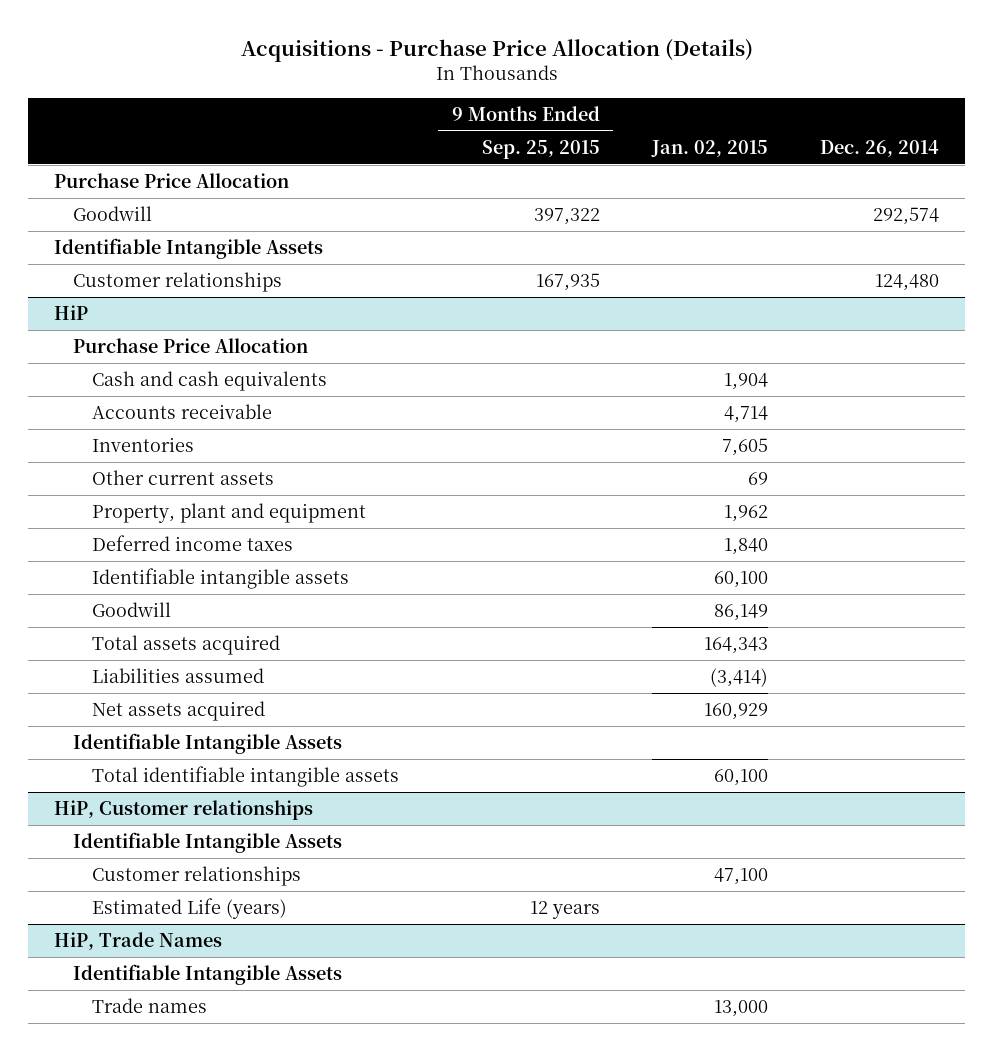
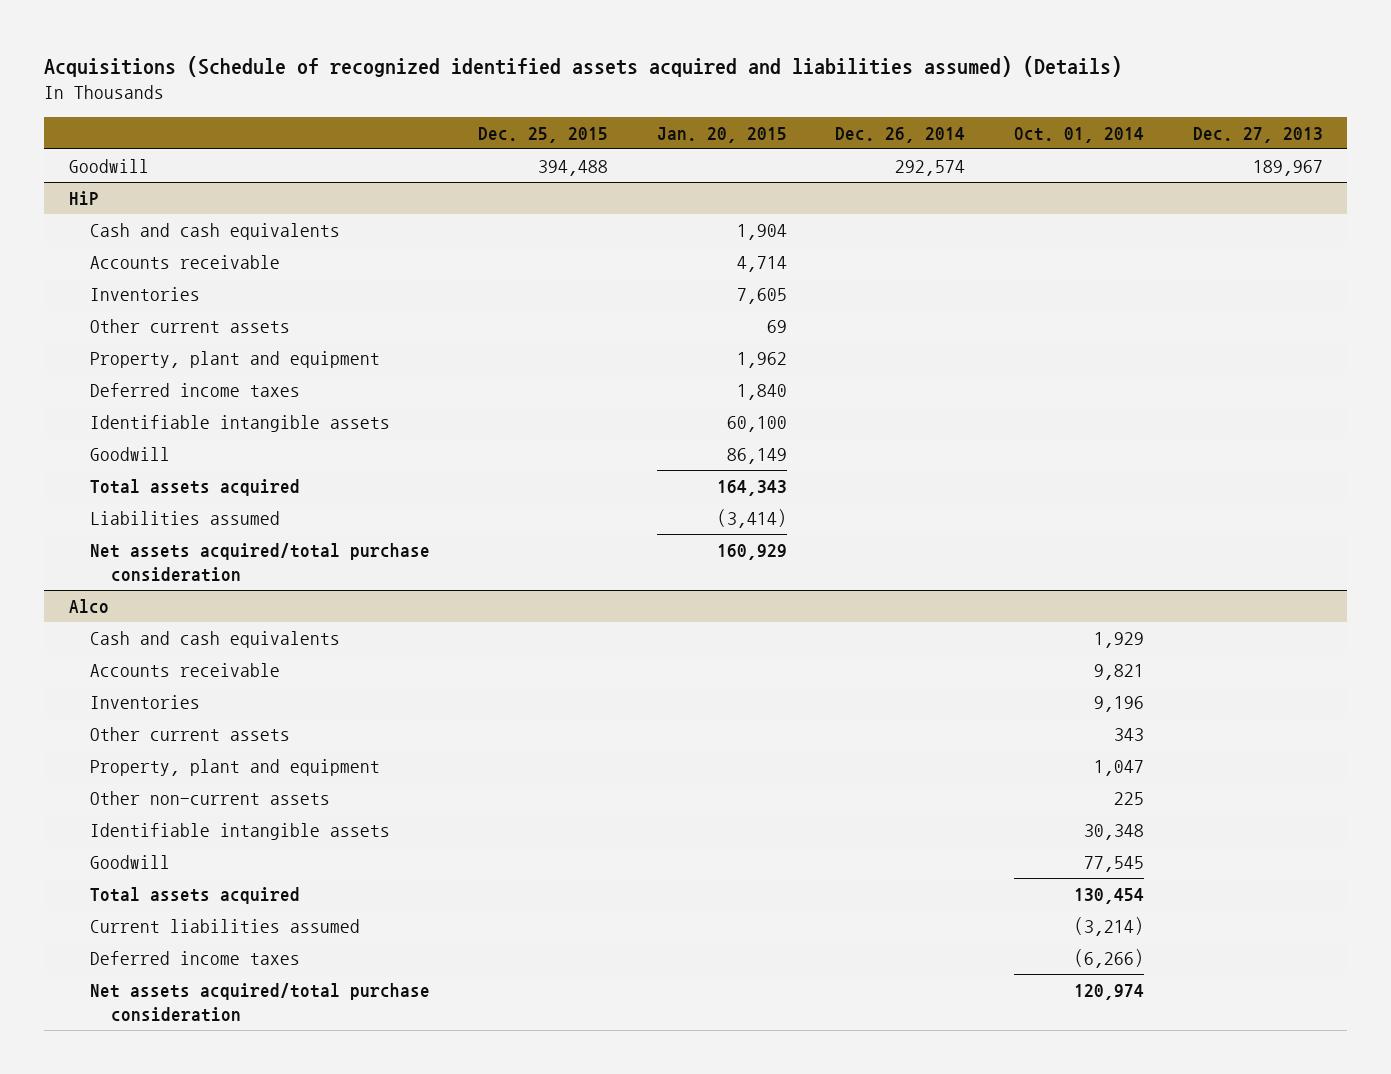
- Acquisitions - Purchase Price Allocation (Details)
+ Acquisitions (Schedule of recognized identified assets acquired and liabilities assumed) (Details)
- | 9 Months Ended Sep. 25, 2015 | Jan. 02, 2015 | Dec. 26, 2014
+ | Dec. 25, 2015 | Jan. 20, 2015 | Dec. 26, 2014 | Oct. 01, 2014 | Dec. 27, 2013
- Purchase Price Allocation
- Identifiable Intangible Assets
- Customer relationships | 167,935 | | 124,480
@ HiP
- Purchase Price Allocation
- Net assets acquired | | 160,929 |
- Identifiable Intangible Assets
- Total identifiable intangible assets | | 60,100 |
- HiP, Customer relationships
- Identifiable Intangible Assets
- Customer relationships | | 47,100 |
- Estimated Life (years) | 12 years | |
- HiP, Trade Names
- Identifiable Intangible Assets
- Trade names | | 13,000 |
@ HiP
+ Net assets acquired/total purchase consideration | | 160,929 | | |
+ Alco
+ Cash and cash equivalents | | | | 1,929 |
+ Accounts receivable | | | | 9,821 |
+ Inventories | | | | 9,196 |
+ Other current assets | | | | 343 |
+ Property, plant and equipment | | | | 1,047 |
+ Other non-current assets | | | | 225 |
+ Identifiable intangible assets | | | | 30,348 |
+ Goodwill | | | | 77,545 |
+ Total assets acquired | | | | 130,454 |
+ Current liabilities assumed | | | | (3,214) |
+ Deferred income taxes | | | | (6,266) |
+ Net assets acquired/total purchase consideration | | | | 120,974 |

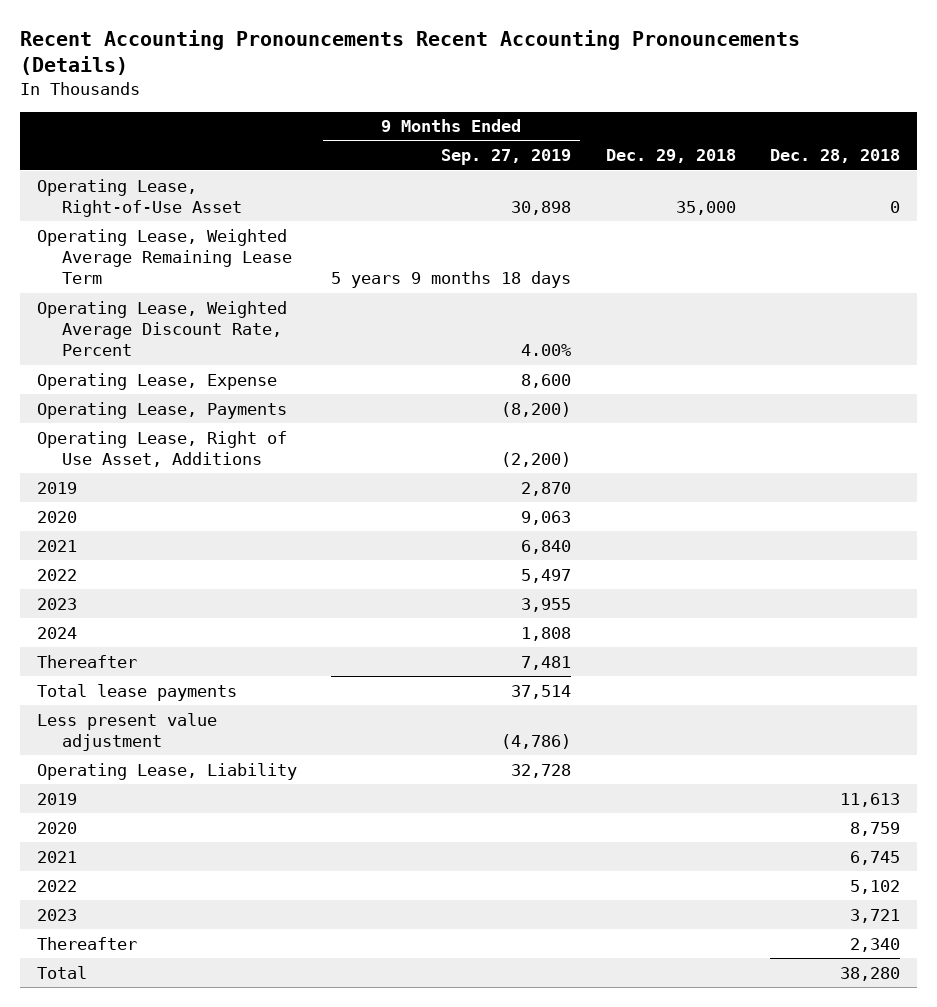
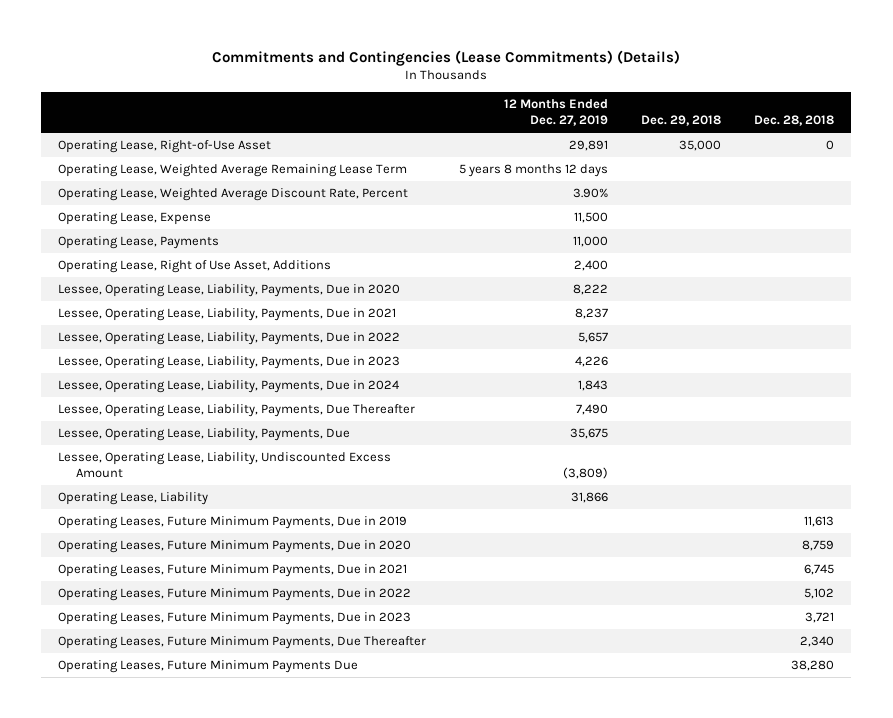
- Recent Accounting Pronouncements Recent Accounting Pronouncements (Details)
+ Commitments and Contingencies (Lease Commitments) (Details)
- | 9 Months Ended Sep. 27, 2019 | Dec. 29, 2018 | Dec. 28, 2018
+ | 12 Months Ended Dec. 27, 2019 | Dec. 29, 2018 | Dec. 28, 2018
- 2019 | 2,870 | |
- 2020 | 9,063 | |
- 2021 | 6,840 | |
- 2022 | 5,497 | |
- 2023 | 3,955 | |
- 2024 | 1,808 | |
- Thereafter | 7,481 | |
- Total lease payments | 37,514 | |
- Less present value adjustment | (4,786) | |
+ Lessee, Operating Lease, Liability, Payments, Due in 2020 | 8,222 | |
+ Lessee, Operating Lease, Liability, Payments, Due in 2021 | 8,237 | |
+ Lessee, Operating Lease, Liability, Payments, Due in 2022 | 5,657 | |
+ Lessee, Operating Lease, Liability, Payments, Due in 2023 | 4,226 | |
+ Lessee, Operating Lease, Liability, Payments, Due in 2024 | 1,843 | |
+ Lessee, Operating Lease, Liability, Payments, Due Thereafter | 7,490 | |
+ Lessee, Operating Lease, Liability, Payments, Due | 35,675 | |
+ Lessee, Operating Lease, Liability, Undiscounted Excess Amount | (3,809) | |
- 2019 | | | 11,613
- 2020 | | | 8,759
- 2021 | | | 6,745
- 2022 | | | 5,102
- 2023 | | | 3,721
- Thereafter | | | 2,340
- Total | | | 38,280
+ Operating Leases, Future Minimum Payments, Due in 2019 | | | 11,613
+ Operating Leases, Future Minimum Payments, Due in 2020 | | | 8,759
+ Operating Leases, Future Minimum Payments, Due in 2021 | | | 6,745
+ Operating Leases, Future Minimum Payments, Due in 2022 | | | 5,102
+ Operating Leases, Future Minimum Payments, Due in 2023 | | | 3,721
+ Operating Leases, Future Minimum Payments, Due Thereafter | | | 2,340
+ Operating Leases, Future Minimum Payments Due | | | 38,280

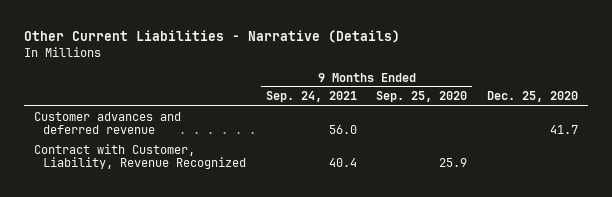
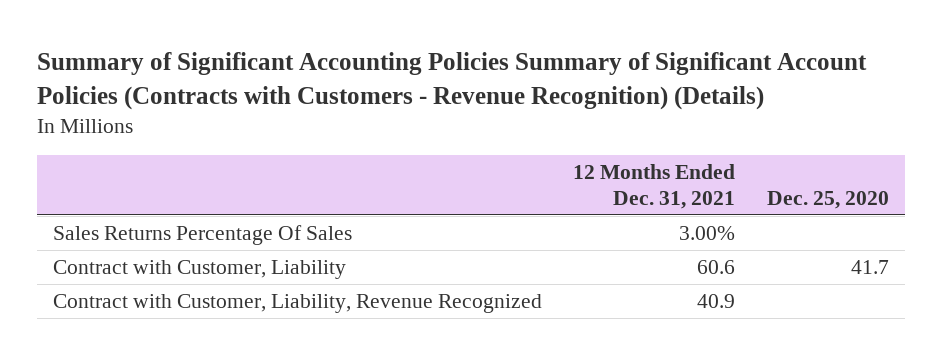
- Other Current Liabilities - Narrative (Details)
+ Summary of Significant Accounting Policies Summary of Significant Account Policies (Contracts with Customers - Revenue Recognition) (Details)
- | 9 Months Ended Sep. 24, 2021 | 9 Months Ended Sep. 25, 2020 | Dec. 25, 2020
+ | 12 Months Ended Dec. 31, 2021 | Dec. 25, 2020
- Customer advances and deferred revenue | 56.0 | | 41.7
+ Sales Returns Percentage Of Sales | 3.00% |
+ Contract with Customer, Liability | 60.6 | 41.7

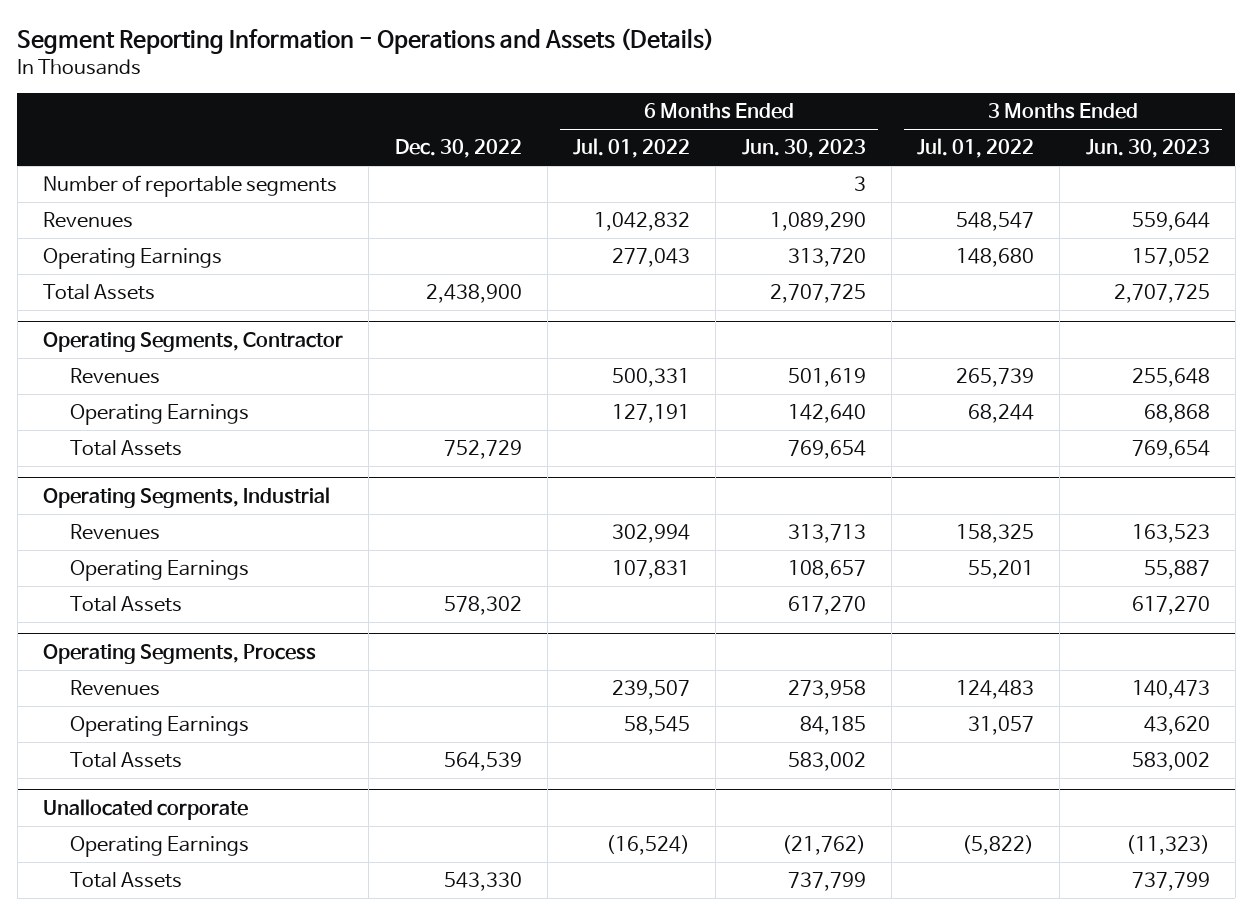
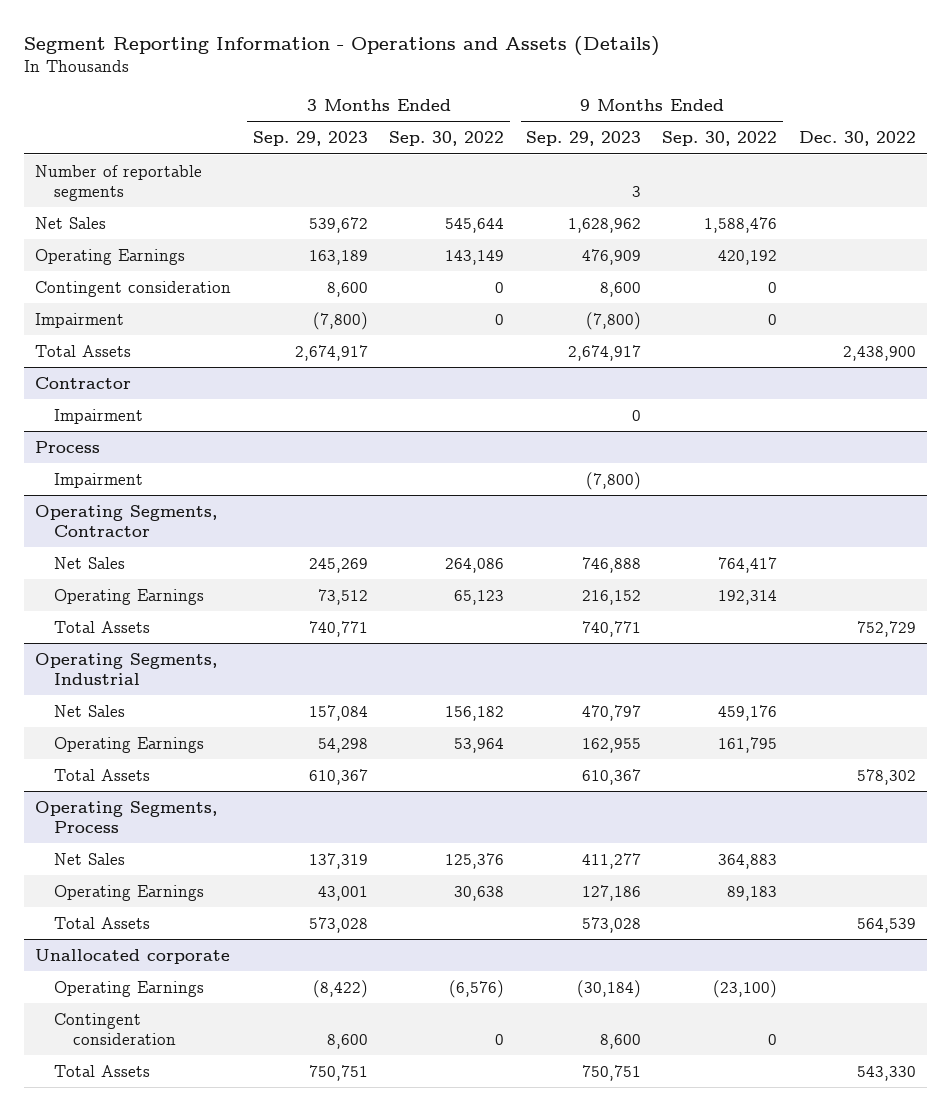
- | Dec. 30, 2022 | 6 Months Ended Jul. 01, 2022 | 6 Months Ended Jun. 30, 2023 | 3 Months Ended Jul. 01, 2022 | 3 Months Ended Jun. 30, 2023
+ | 3 Months Ended Sep. 29, 2023 | 3 Months Ended Sep. 30, 2022 | 9 Months Ended Sep. 29, 2023 | 9 Months Ended Sep. 30, 2022 | Dec. 30, 2022
- Revenues | | 1,042,832 | 1,089,290 | 548,547 | 559,644
+ Net Sales | 539,672 | 545,644 | 1,628,962 | 1,588,476 |
+ Contingent consideration | 8,600 | 0 | 8,600 | 0 |
+ Impairment | (7,800) | 0 | (7,800) | 0 |
+ Contractor
+ Impairment | | | 0 | |
+ Process
+ Impairment | | | (7,800) | |
@ Operating Segments, Contractor
- Revenues | | 500,331 | 501,619 | 265,739 | 255,648
+ Net Sales | 245,269 | 264,086 | 746,888 | 764,417 |
@ Operating Segments, Industrial
- Revenues | | 302,994 | 313,713 | 158,325 | 163,523
+ Net Sales | 157,084 | 156,182 | 470,797 | 459,176 |
@ Operating Segments, Process
- Revenues | | 239,507 | 273,958 | 124,483 | 140,473
+ Net Sales | 137,319 | 125,376 | 411,277 | 364,883 |
@ Unallocated corporate
+ Contingent consideration | 8,600 | 0 | 8,600 | 0 |

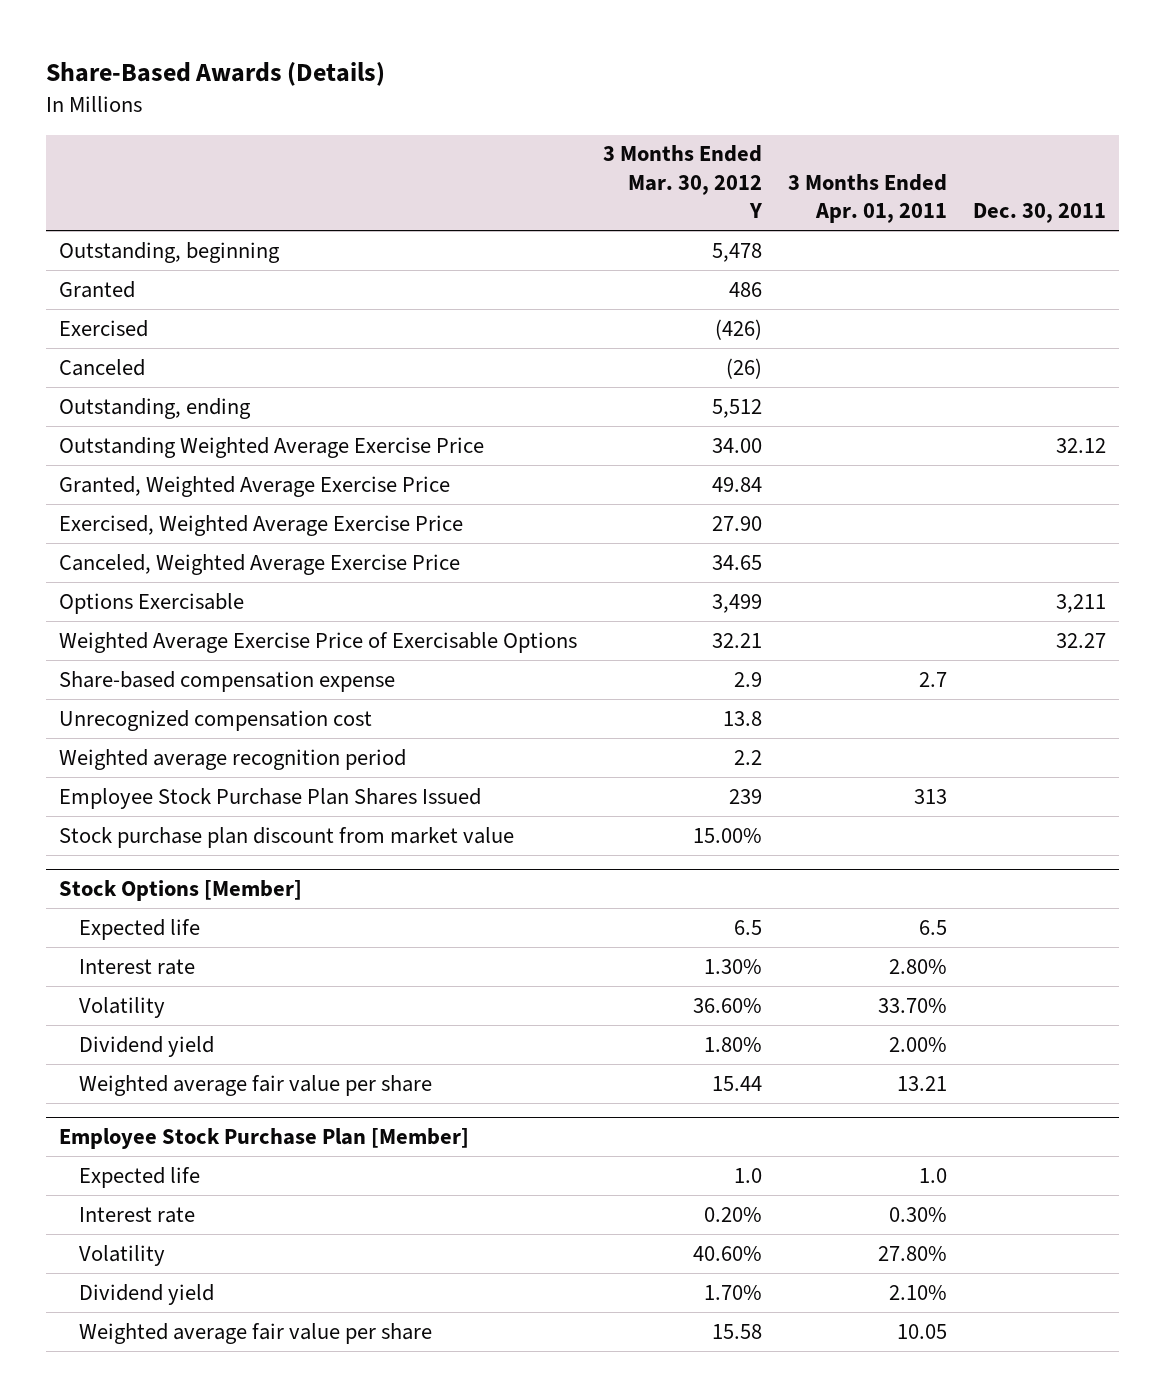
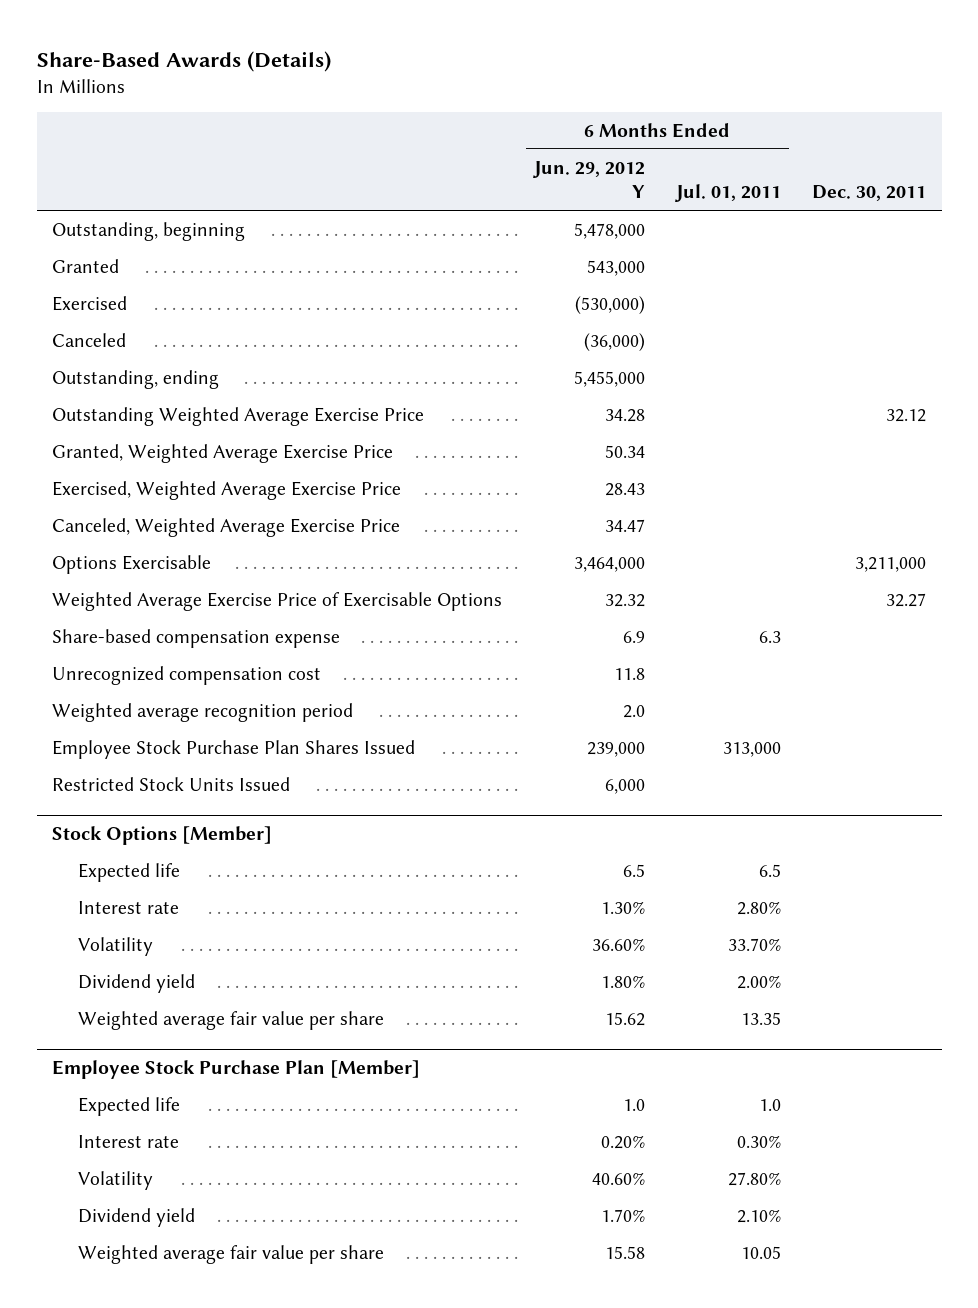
- | 3 Months Ended Mar. 30, 2012 Y | 3 Months Ended Apr. 01, 2011 | Dec. 30, 2011
+ | 6 Months Ended Jun. 29, 2012 Y | 6 Months Ended Jul. 01, 2011 | Dec. 30, 2011
- Options Exercisable | 3,499 | | 3,211
+ Options Exercisable | 3,464,000 | | 3,211,000
- Stock purchase plan discount from market value | 15.00% | |
+ Restricted Stock Units Issued | 6,000 | |

